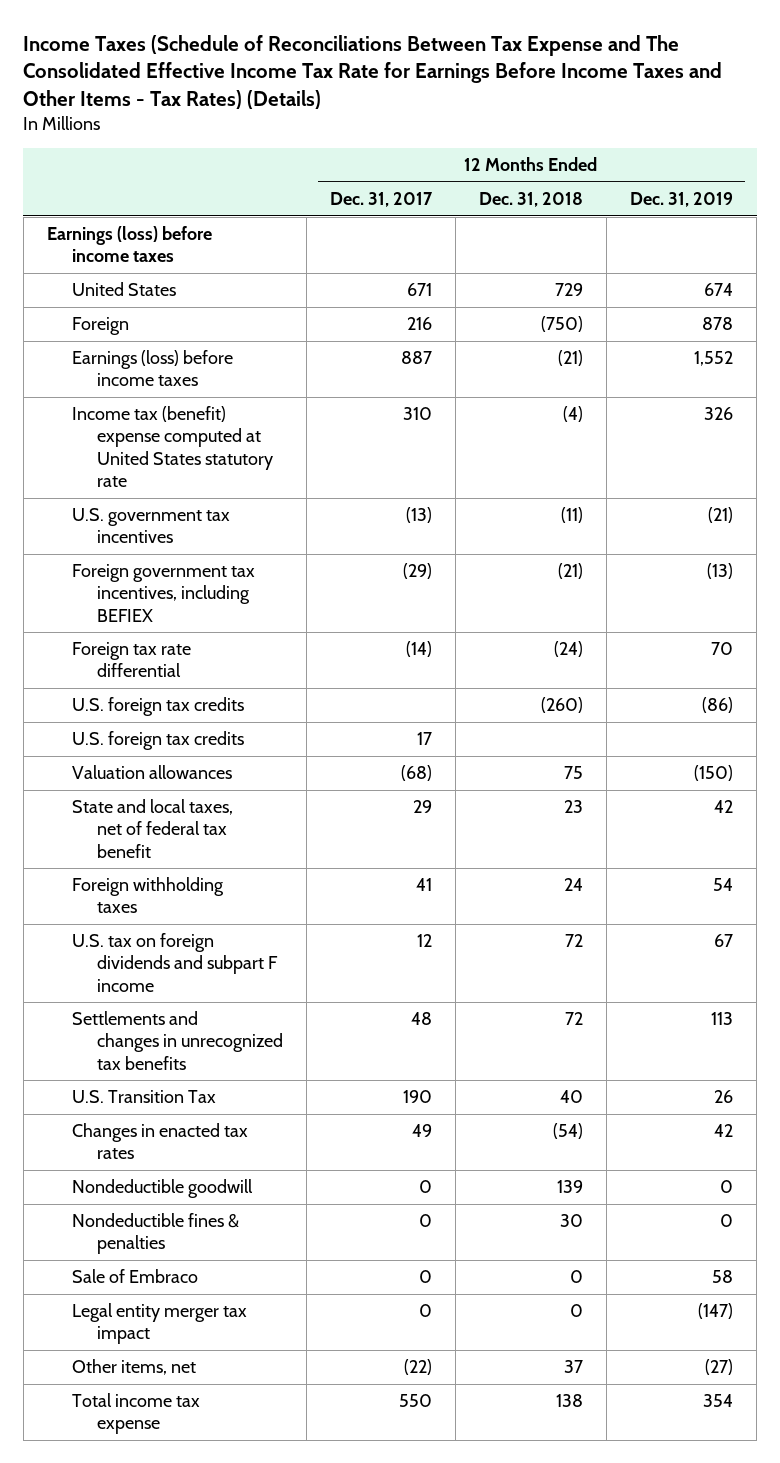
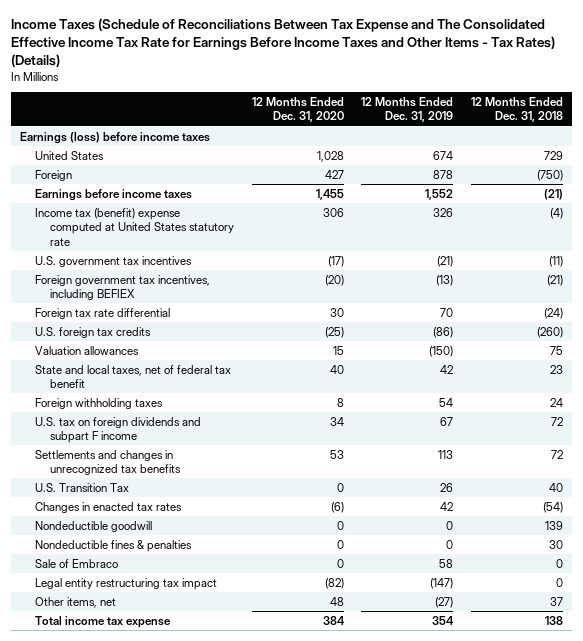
- | 12 Months Ended Dec. 31, 2017 | 12 Months Ended Dec. 31, 2018 | 12 Months Ended Dec. 31, 2019
+ | 12 Months Ended Dec. 31, 2020 | 12 Months Ended Dec. 31, 2019 | 12 Months Ended Dec. 31, 2018
- Earnings (loss) before income taxes | 887 | (21) | 1,552
+ Earnings before income taxes | 1,455 | 1,552 | (21)
- U.S. foreign tax credits | 17 | |
- Legal entity merger tax impact | 0 | 0 | (147)
+ Legal entity restructuring tax impact | (82) | (147) | 0

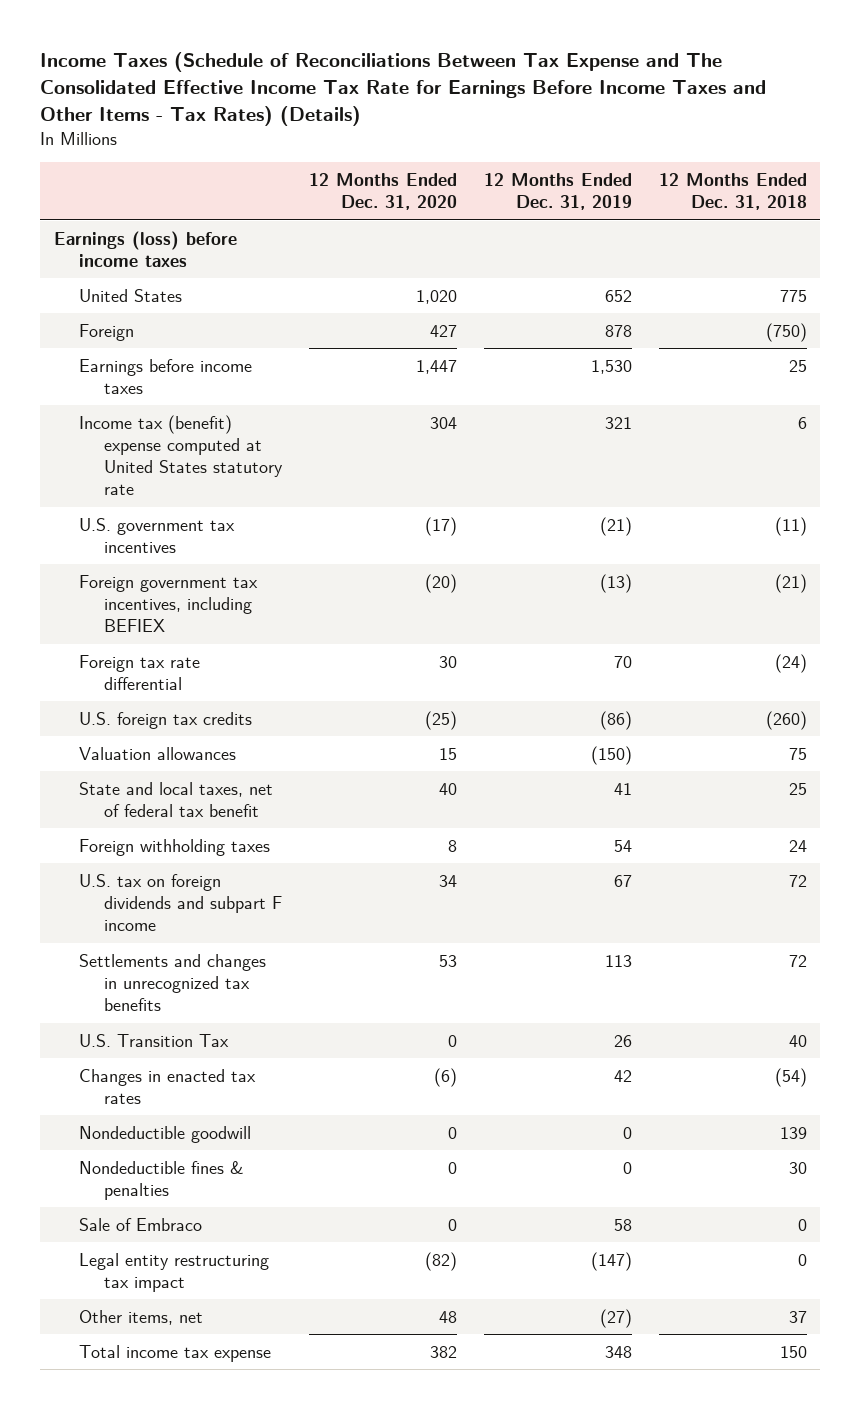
- United States | 1,028 | 674 | 729
+ United States | 1,020 | 652 | 775
- Earnings before income taxes | 1,455 | 1,552 | (21)
- Income tax (benefit) expense computed at United States statutory rate | 306 | 326 | (4)
+ Earnings before income taxes | 1,447 | 1,530 | 25
+ Income tax (benefit) expense computed at United States statutory rate | 304 | 321 | 6
- State and local taxes, net of federal tax benefit | 40 | 42 | 23
+ State and local taxes, net of federal tax benefit | 40 | 41 | 25
- Total income tax expense | 384 | 354 | 138
+ Total income tax expense | 382 | 348 | 150

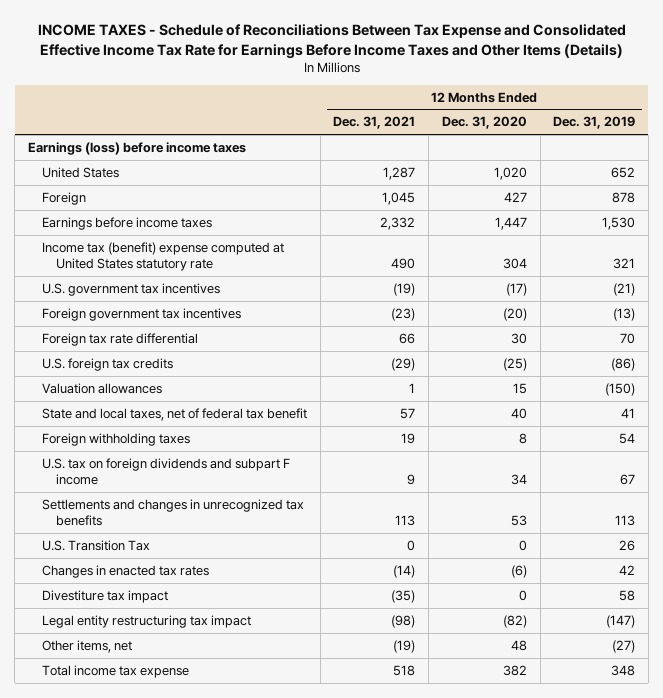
- Income Taxes (Schedule of Reconciliations Between Tax Expense and The Consolidated Effective Income Tax Rate for Earnings Before Income Taxes and Other Items - Tax Rates) (Details)
+ INCOME TAXES - Schedule of Reconciliations Between Tax Expense and Consolidated Effective Income Tax Rate for Earnings Before Income Taxes and Other Items (Details)
- | 12 Months Ended Dec. 31, 2020 | 12 Months Ended Dec. 31, 2019 | 12 Months Ended Dec. 31, 2018
+ | 12 Months Ended Dec. 31, 2021 | 12 Months Ended Dec. 31, 2020 | 12 Months Ended Dec. 31, 2019
- Foreign government tax incentives, including BEFIEX | (20) | (13) | (21)
+ Foreign government tax incentives | (23) | (20) | (13)
- Nondeductible goodwill | 0 | 0 | 139
- Nondeductible fines & penalties | 0 | 0 | 30
- Sale of Embraco | 0 | 58 | 0
+ Divestiture tax impact | (35) | 0 | 58

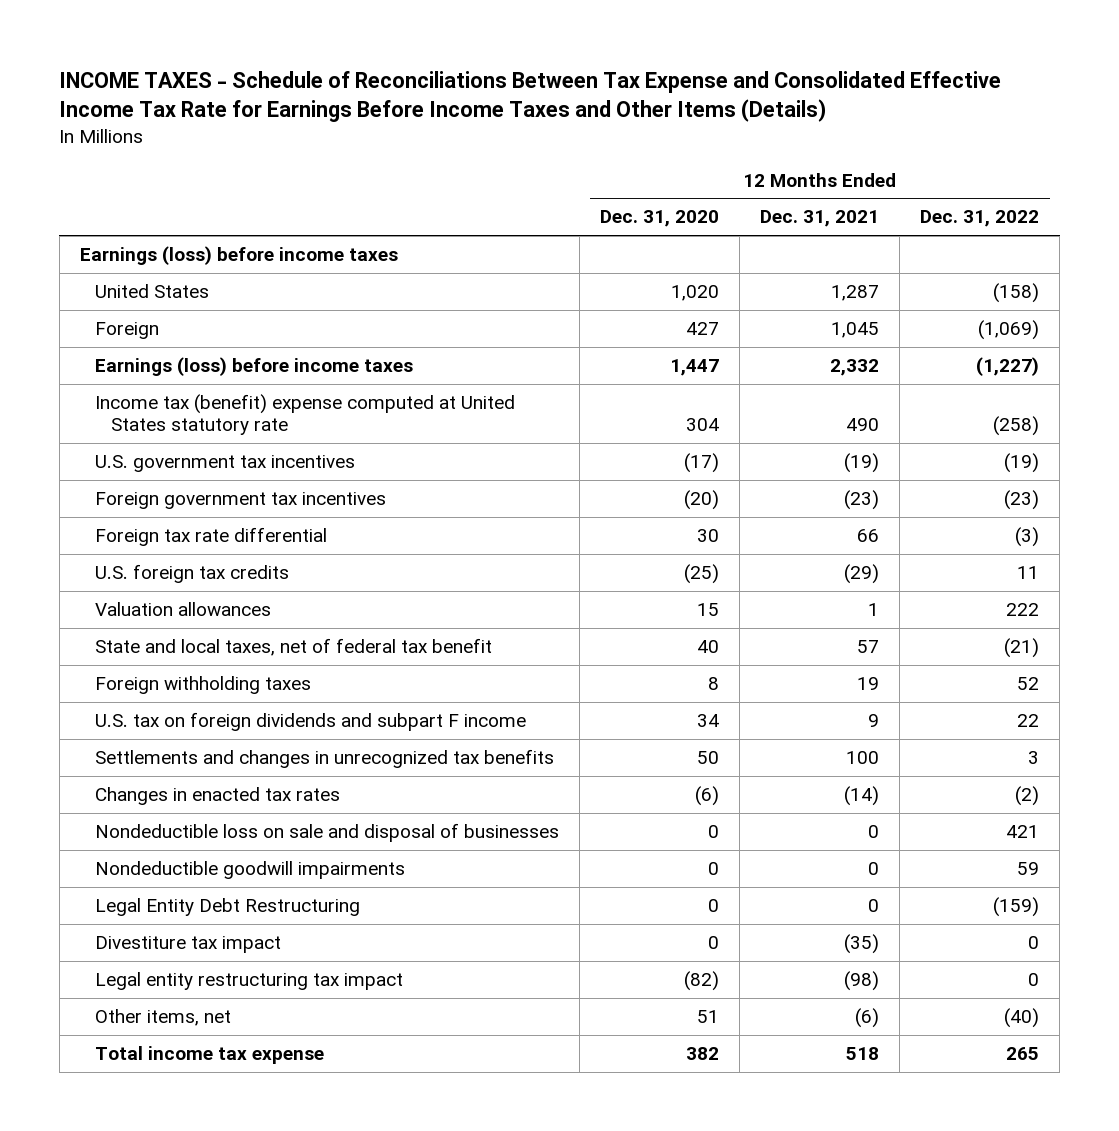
- | 12 Months Ended Dec. 31, 2021 | 12 Months Ended Dec. 31, 2020 | 12 Months Ended Dec. 31, 2019
+ | 12 Months Ended Dec. 31, 2020 | 12 Months Ended Dec. 31, 2021 | 12 Months Ended Dec. 31, 2022
- Earnings before income taxes | 2,332 | 1,447 | 1,530
+ Earnings (loss) before income taxes | 1,447 | 2,332 | (1,227)
- Settlements and changes in unrecognized tax benefits | 113 | 53 | 113
- U.S. Transition Tax | 0 | 0 | 26
+ Settlements and changes in unrecognized tax benefits | 50 | 100 | 3
+ Nondeductible loss on sale and disposal of businesses | 0 | 0 | 421
+ Nondeductible goodwill impairments | 0 | 0 | 59
+ Legal Entity Debt Restructuring | 0 | 0 | (159)
- Other items, net | (19) | 48 | (27)
+ Other items, net | 51 | (6) | (40)

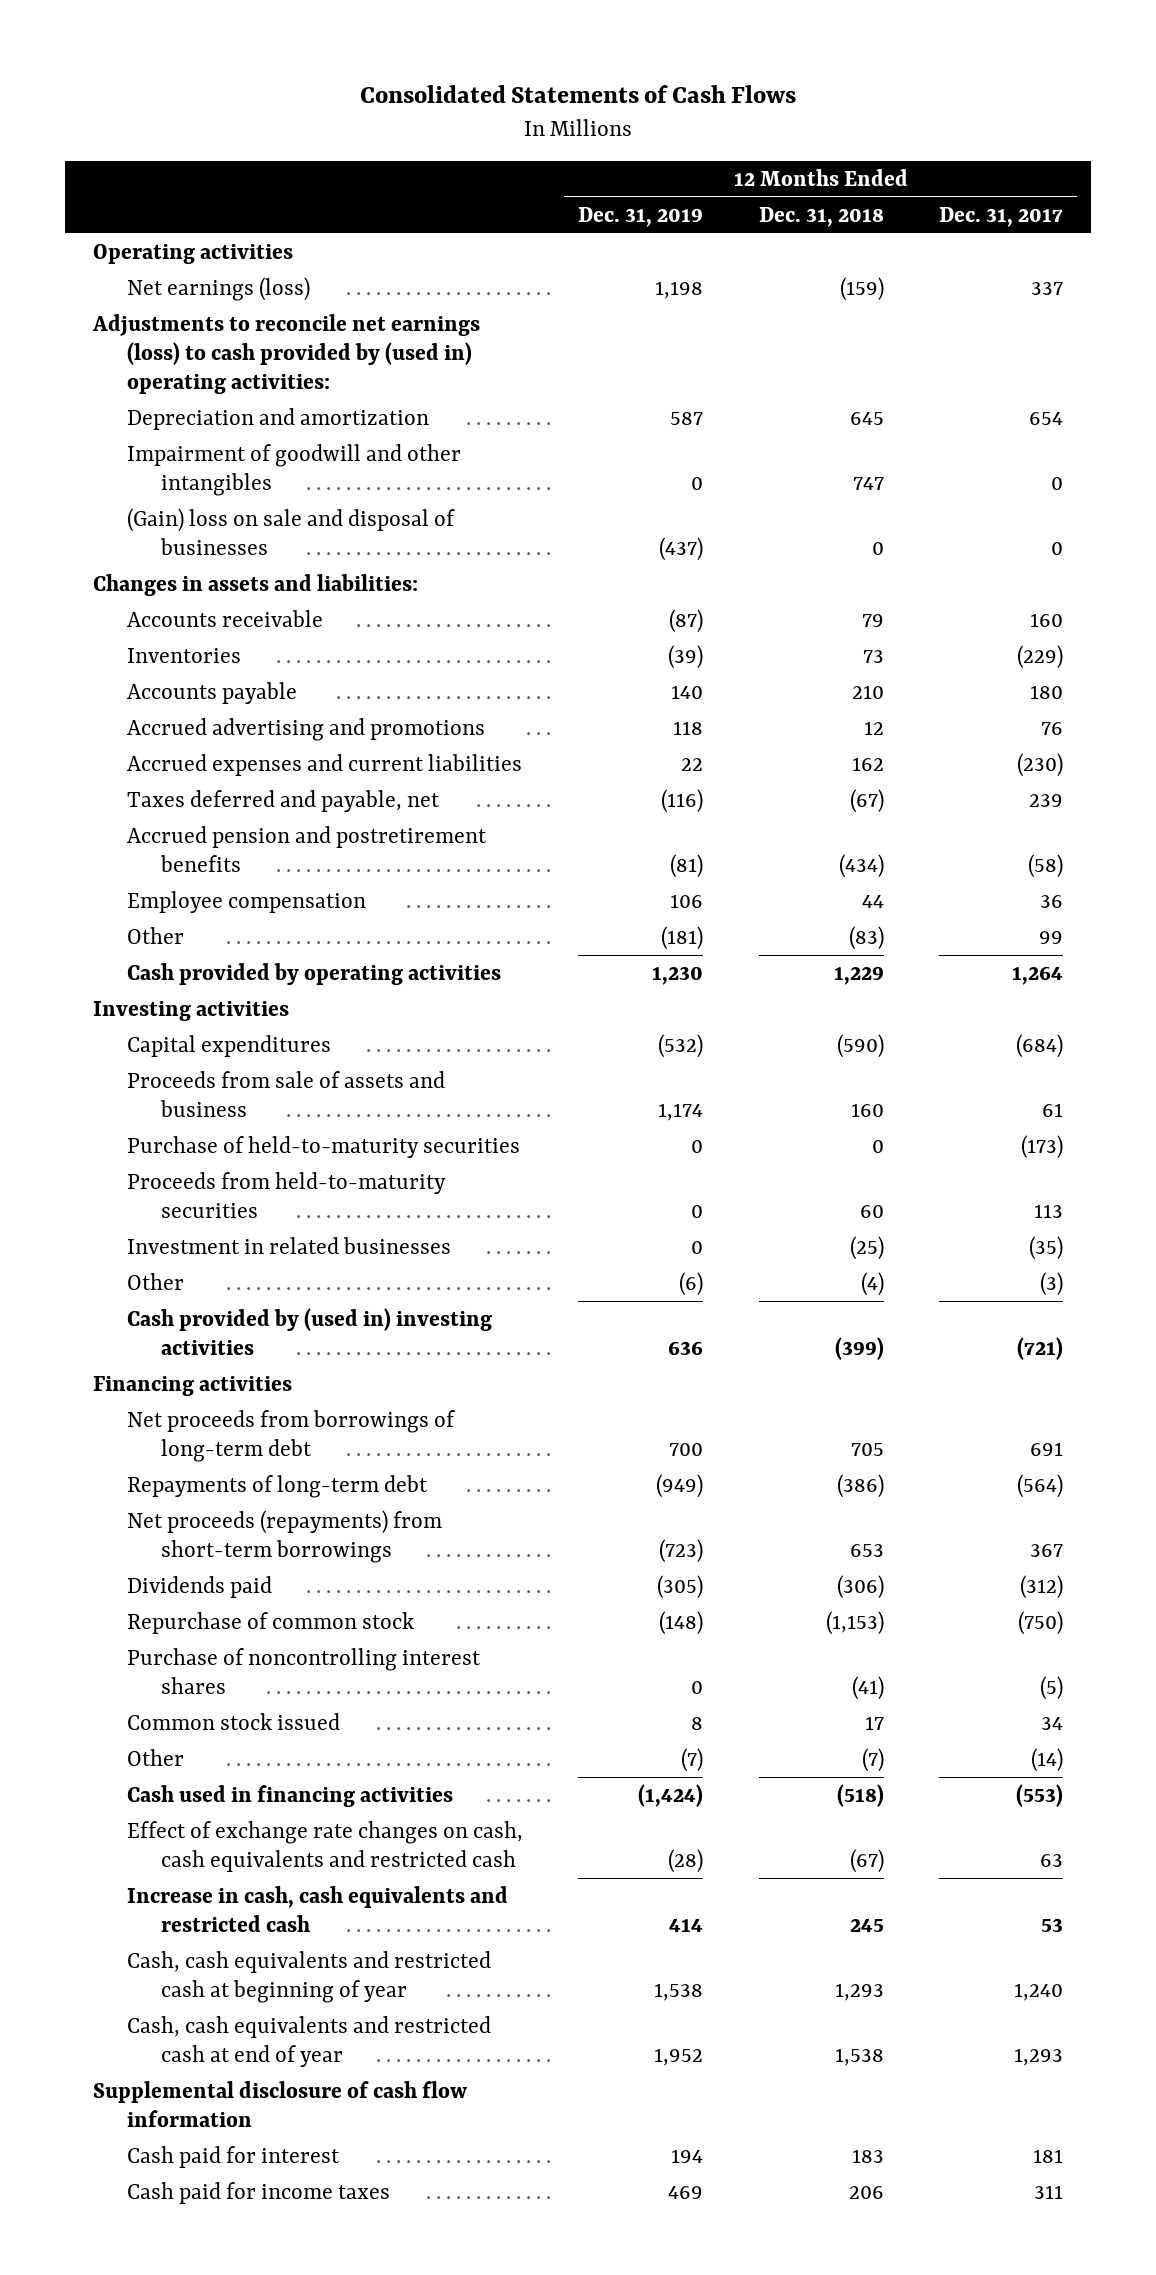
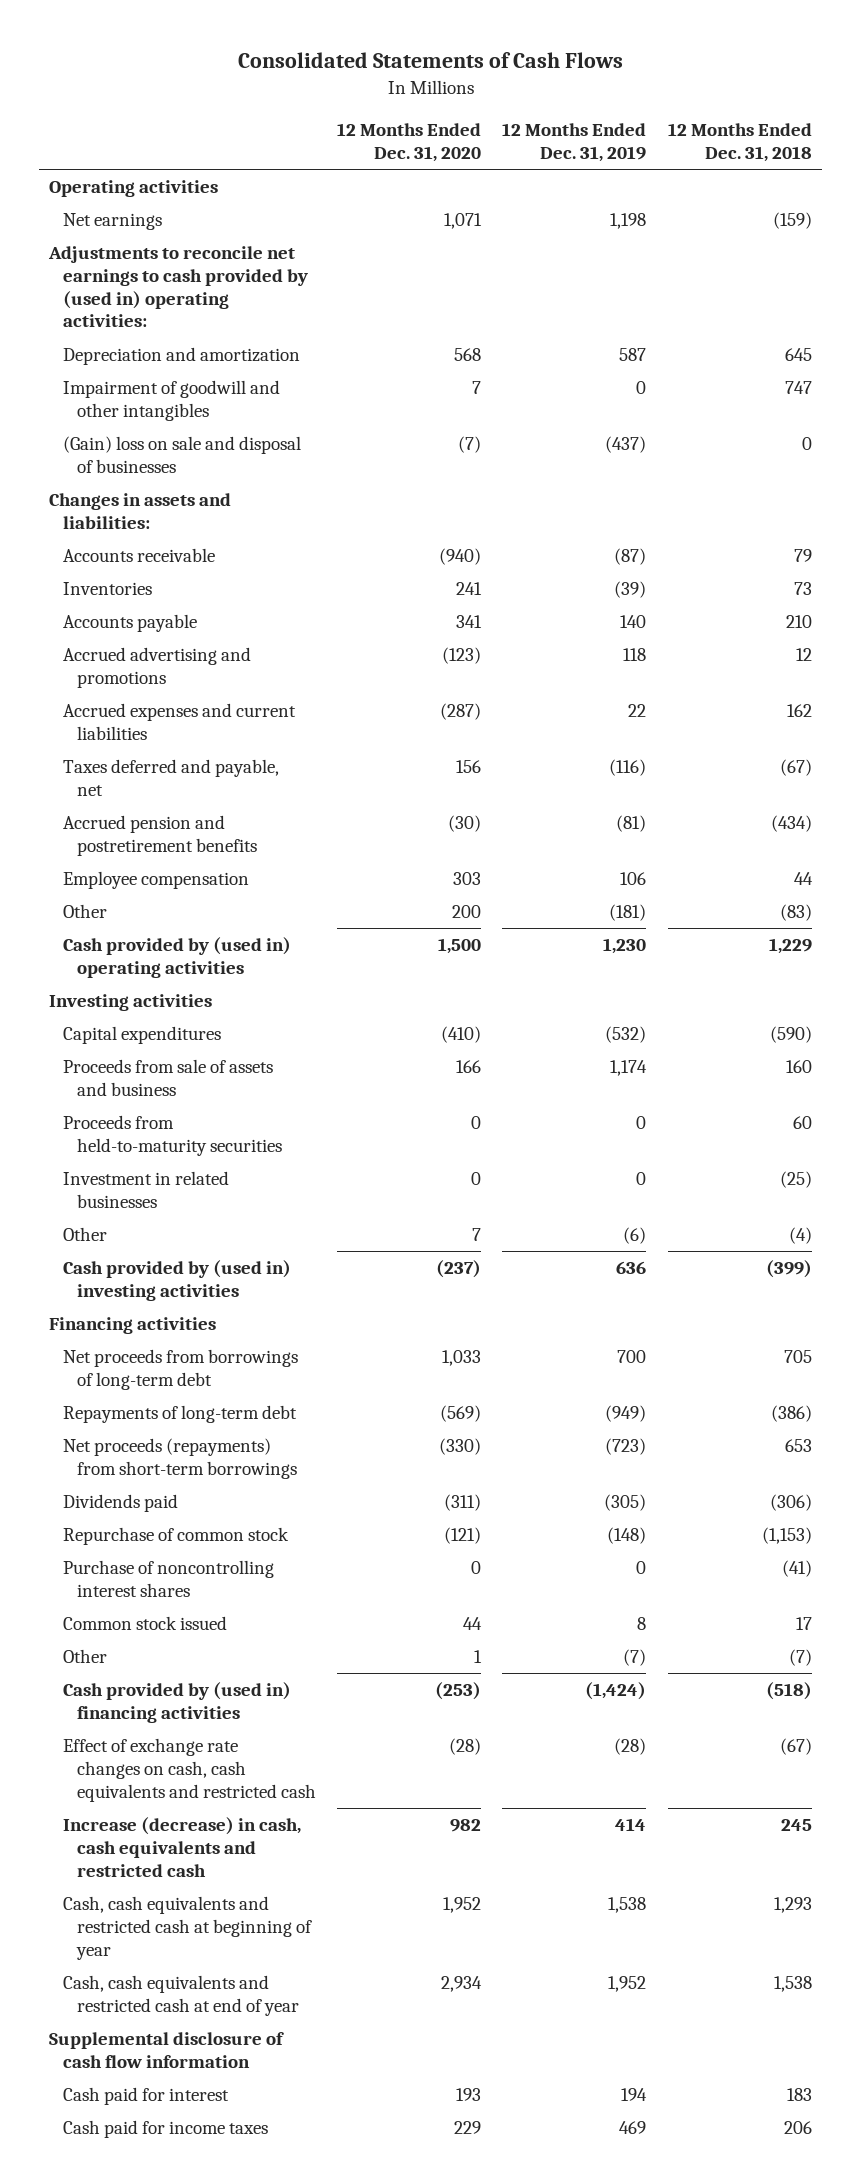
- | 12 Months Ended Dec. 31, 2019 | 12 Months Ended Dec. 31, 2018 | 12 Months Ended Dec. 31, 2017
+ | 12 Months Ended Dec. 31, 2020 | 12 Months Ended Dec. 31, 2019 | 12 Months Ended Dec. 31, 2018
- Net earnings (loss) | 1,198 | (159) | 337
- Adjustments to reconcile net earnings (loss) to cash provided by (used in) operating activities:
+ Net earnings | 1,071 | 1,198 | (159)
+ Adjustments to reconcile net earnings to cash provided by (used in) operating activities:
- Cash provided by operating activities | 1,230 | 1,229 | 1,264
+ Cash provided by (used in) operating activities | 1,500 | 1,230 | 1,229
- Purchase of held-to-maturity securities | 0 | 0 | (173)
- Cash used in financing activities | (1,424) | (518) | (553)
+ Cash provided by (used in) financing activities | (253) | (1,424) | (518)
- Increase in cash, cash equivalents and restricted cash | 414 | 245 | 53
+ Increase (decrease) in cash, cash equivalents and restricted cash | 982 | 414 | 245

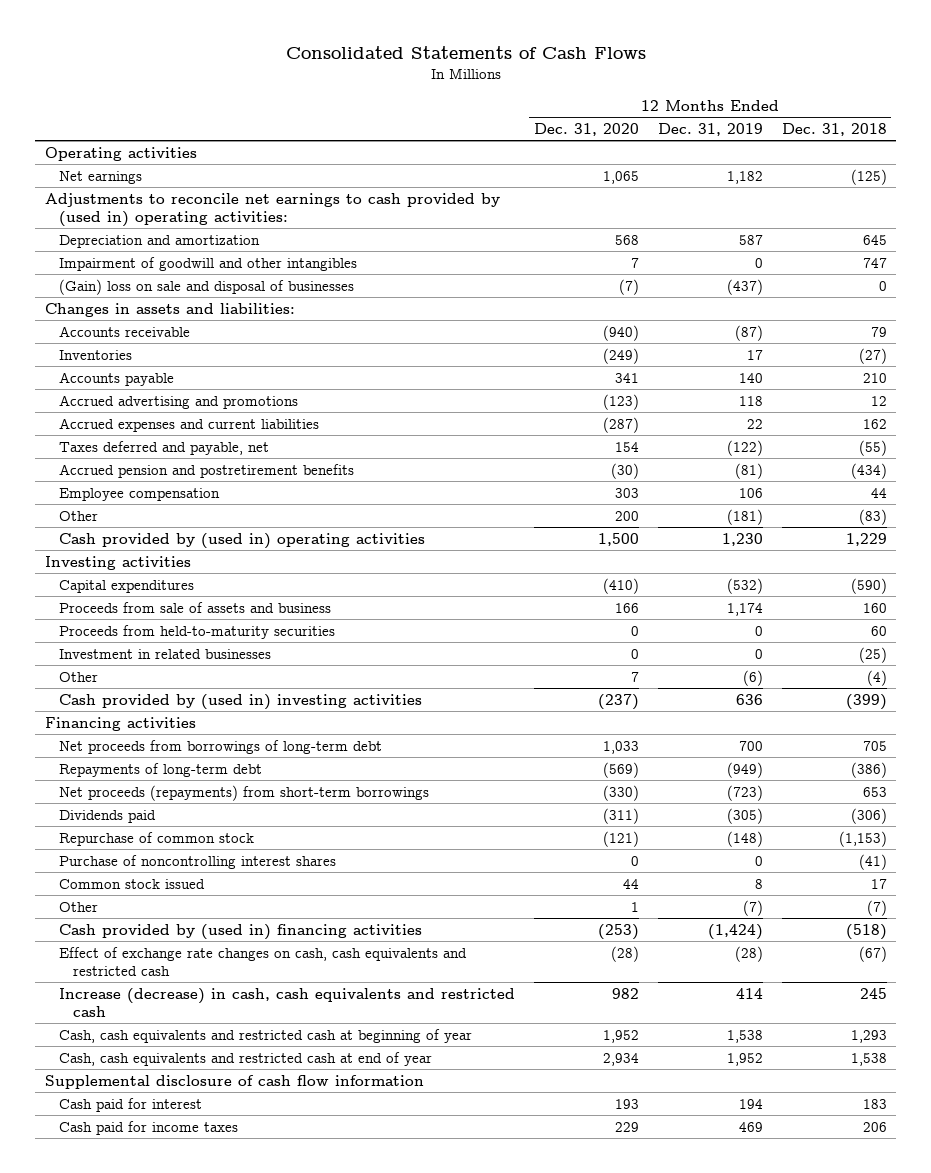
- Net earnings | 1,071 | 1,198 | (159)
+ Net earnings | 1,065 | 1,182 | (125)
- Inventories | 241 | (39) | 73
+ Inventories | (249) | 17 | (27)
- Taxes deferred and payable, net | 156 | (116) | (67)
+ Taxes deferred and payable, net | 154 | (122) | (55)

